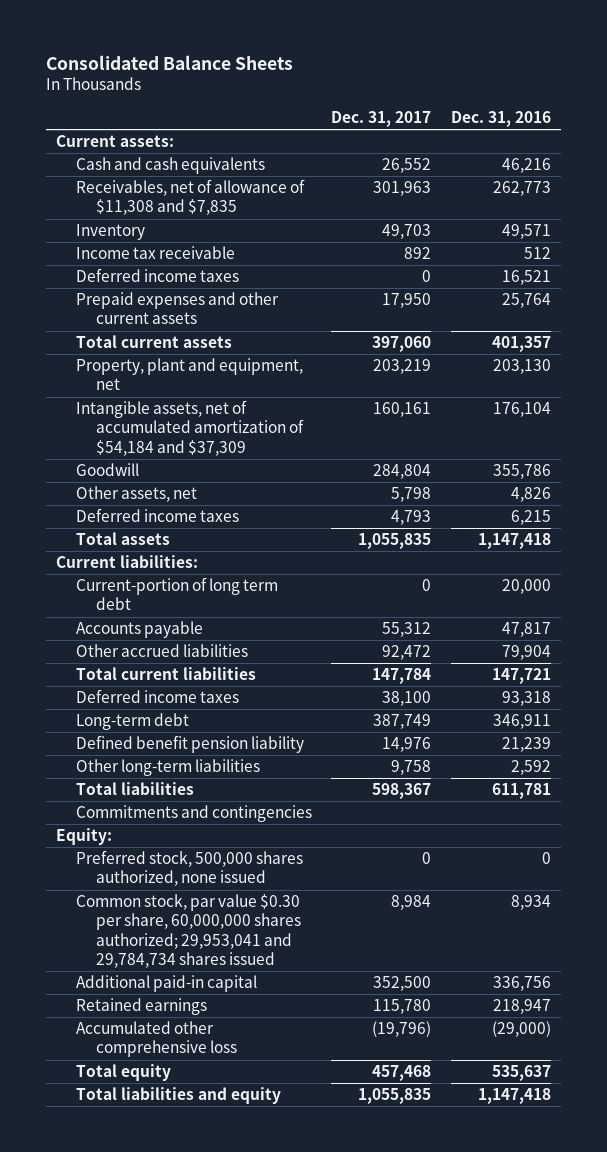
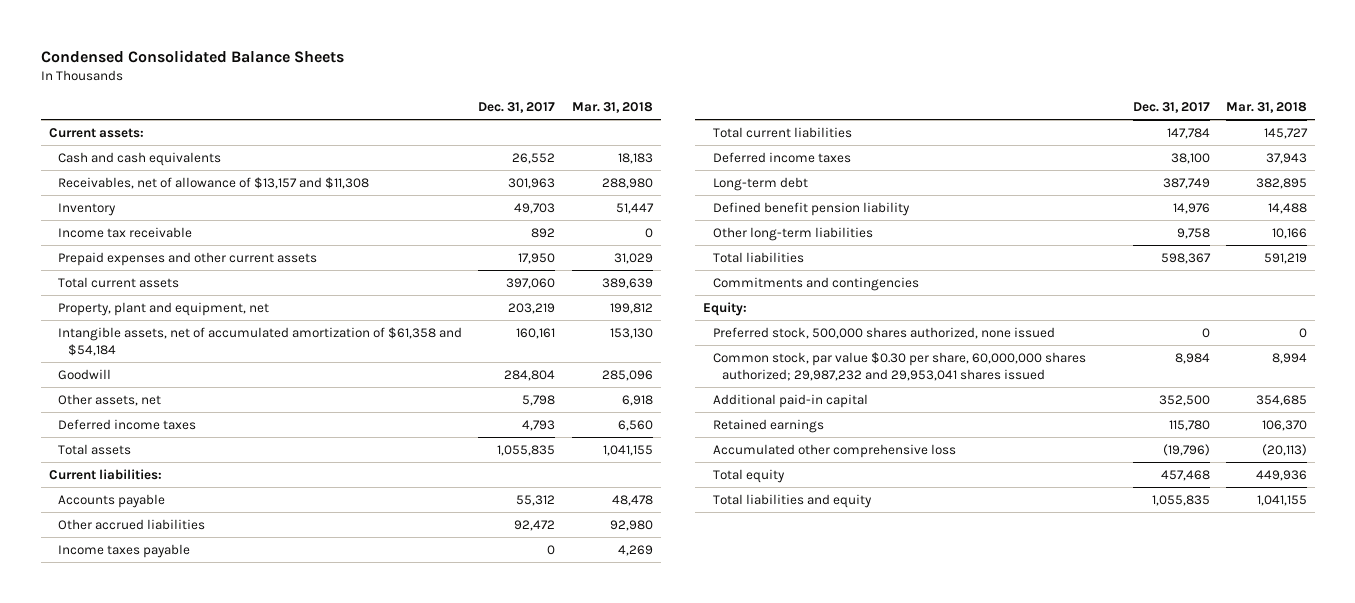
- Consolidated Balance Sheets
+ Condensed Consolidated Balance Sheets
- | Dec. 31, 2017 | Dec. 31, 2016
+ | Dec. 31, 2017 | Mar. 31, 2018
- Receivables, net of allowance of $11,308 and $7,835 | 301,963 | 262,773
+ Receivables, net of allowance of $13,157 and $11,308 | 301,963 | 288,980
- Deferred income taxes | 0 | 16,521
- Intangible assets, net of accumulated amortization of $54,184 and $37,309 | 160,161 | 176,104
+ Intangible assets, net of accumulated amortization of $61,358 and $54,184 | 160,161 | 153,130
- Current-portion of long term debt | 0 | 20,000
+ Income taxes payable | 0 | 4,269
- Common stock, par value $0.30 per share, 60,000,000 shares authorized; 29,953,041 and 29,784,734 shares issued | 8,984 | 8,934
+ Common stock, par value $0.30 per share, 60,000,000 shares authorized; 29,987,232 and 29,953,041 shares issued | 8,984 | 8,994

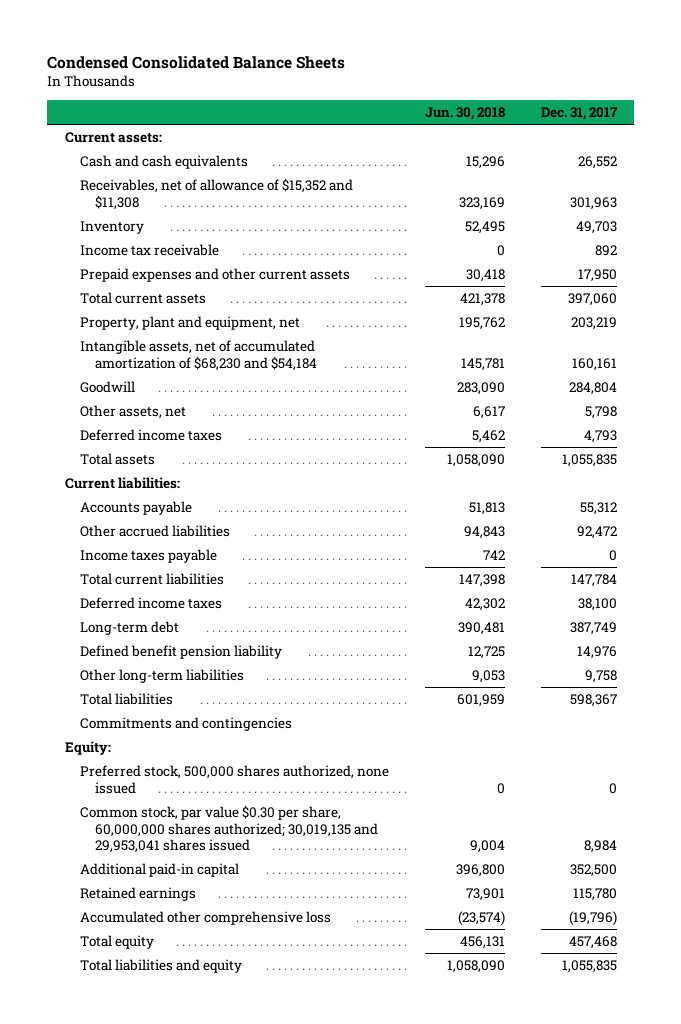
- | Dec. 31, 2017 | Mar. 31, 2018
+ | Jun. 30, 2018 | Dec. 31, 2017
- Receivables, net of allowance of $13,157 and $11,308 | 301,963 | 288,980
+ Receivables, net of allowance of $15,352 and $11,308 | 323,169 | 301,963
- Intangible assets, net of accumulated amortization of $61,358 and $54,184 | 160,161 | 153,130
+ Intangible assets, net of accumulated amortization of $68,230 and $54,184 | 145,781 | 160,161
- Common stock, par value $0.30 per share, 60,000,000 shares authorized; 29,987,232 and 29,953,041 shares issued | 8,984 | 8,994
+ Common stock, par value $0.30 per share, 60,000,000 shares authorized; 30,019,135 and 29,953,041 shares issued | 9,004 | 8,984

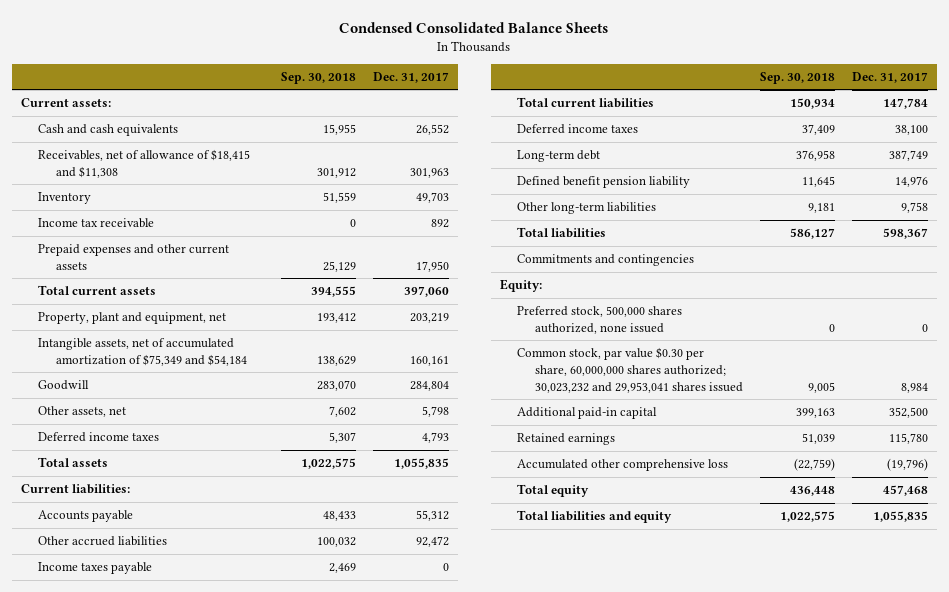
- | Jun. 30, 2018 | Dec. 31, 2017
+ | Sep. 30, 2018 | Dec. 31, 2017
- Receivables, net of allowance of $15,352 and $11,308 | 323,169 | 301,963
+ Receivables, net of allowance of $18,415 and $11,308 | 301,912 | 301,963
- Intangible assets, net of accumulated amortization of $68,230 and $54,184 | 145,781 | 160,161
+ Intangible assets, net of accumulated amortization of $75,349 and $54,184 | 138,629 | 160,161
- Common stock, par value $0.30 per share, 60,000,000 shares authorized; 30,019,135 and 29,953,041 shares issued | 9,004 | 8,984
+ Common stock, par value $0.30 per share, 60,000,000 shares authorized; 30,023,232 and 29,953,041 shares issued | 9,005 | 8,984

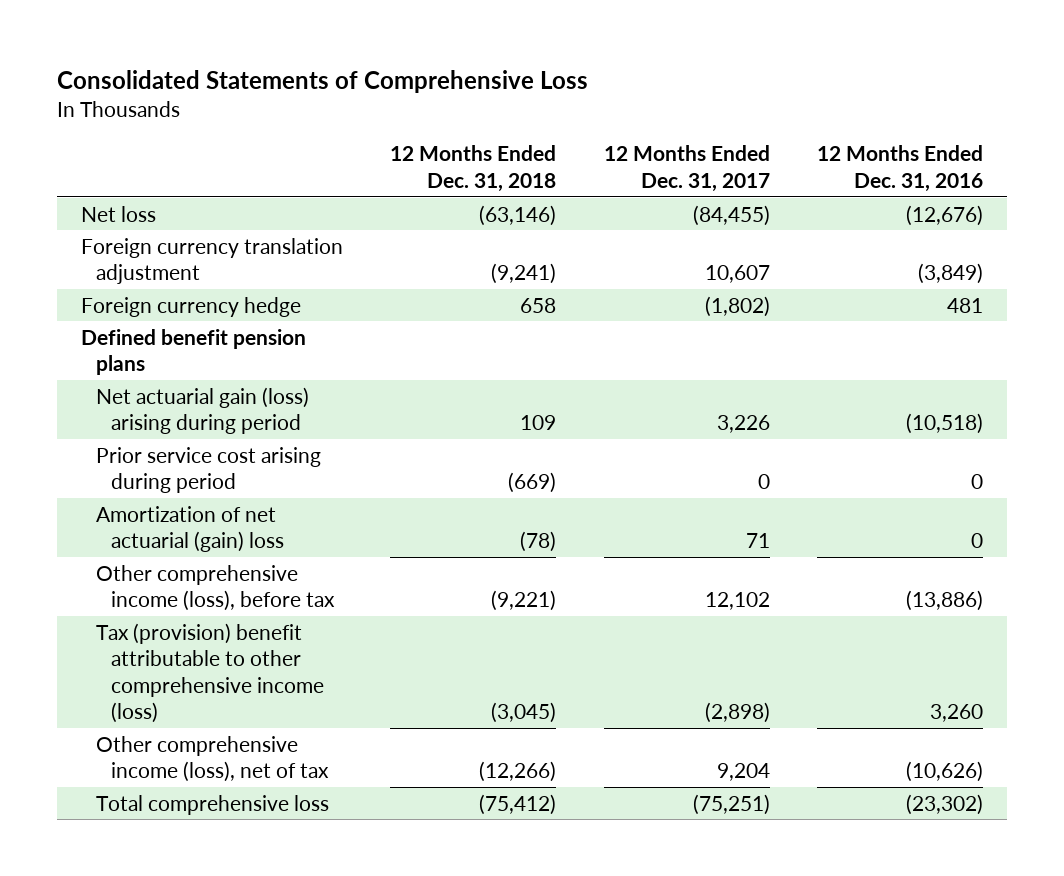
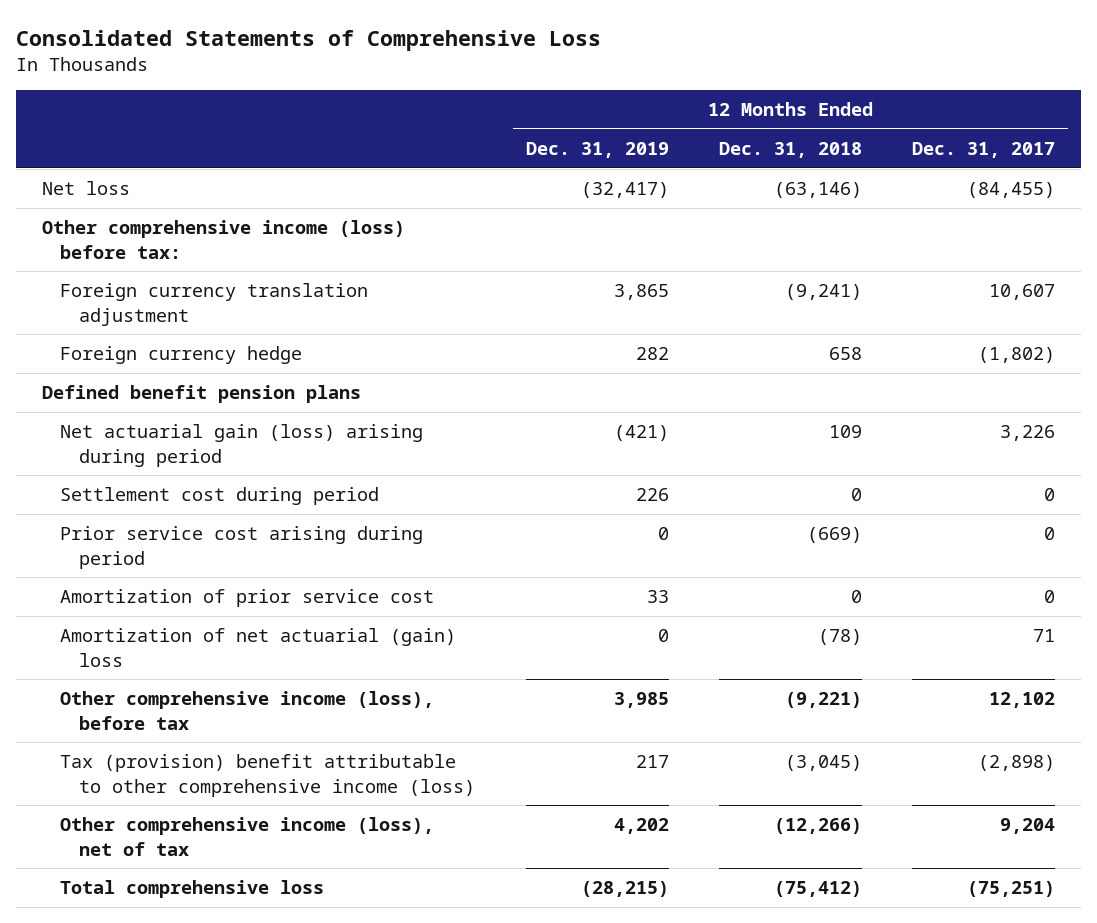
- | 12 Months Ended Dec. 31, 2018 | 12 Months Ended Dec. 31, 2017 | 12 Months Ended Dec. 31, 2016
+ | 12 Months Ended Dec. 31, 2019 | 12 Months Ended Dec. 31, 2018 | 12 Months Ended Dec. 31, 2017
+ Other comprehensive income (loss) before tax:
+ Settlement cost during period | 226 | 0 | 0
+ Amortization of prior service cost | 33 | 0 | 0

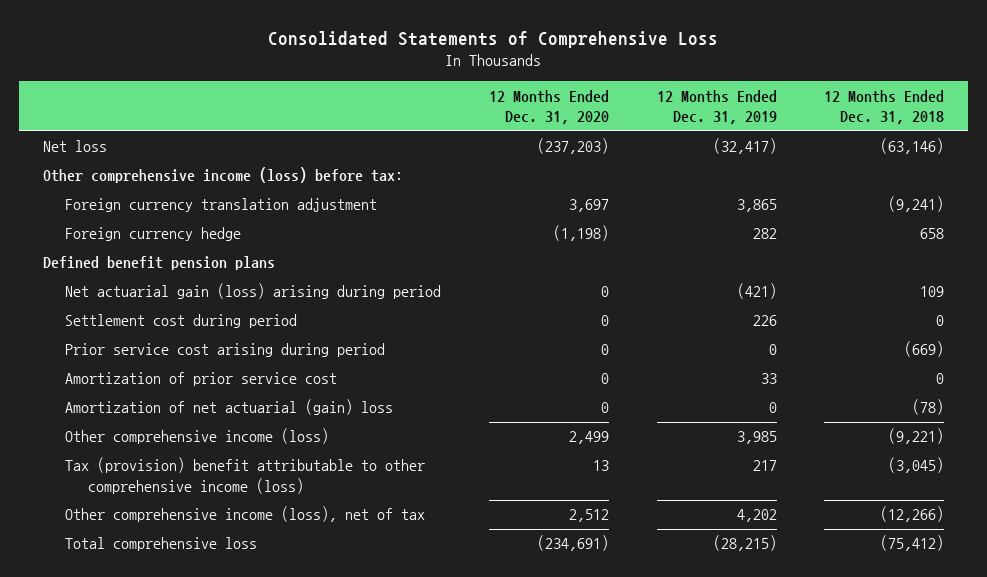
- | 12 Months Ended Dec. 31, 2019 | 12 Months Ended Dec. 31, 2018 | 12 Months Ended Dec. 31, 2017
+ | 12 Months Ended Dec. 31, 2020 | 12 Months Ended Dec. 31, 2019 | 12 Months Ended Dec. 31, 2018
- Other comprehensive income (loss), before tax | 3,985 | (9,221) | 12,102
+ Other comprehensive income (loss) | 2,499 | 3,985 | (9,221)

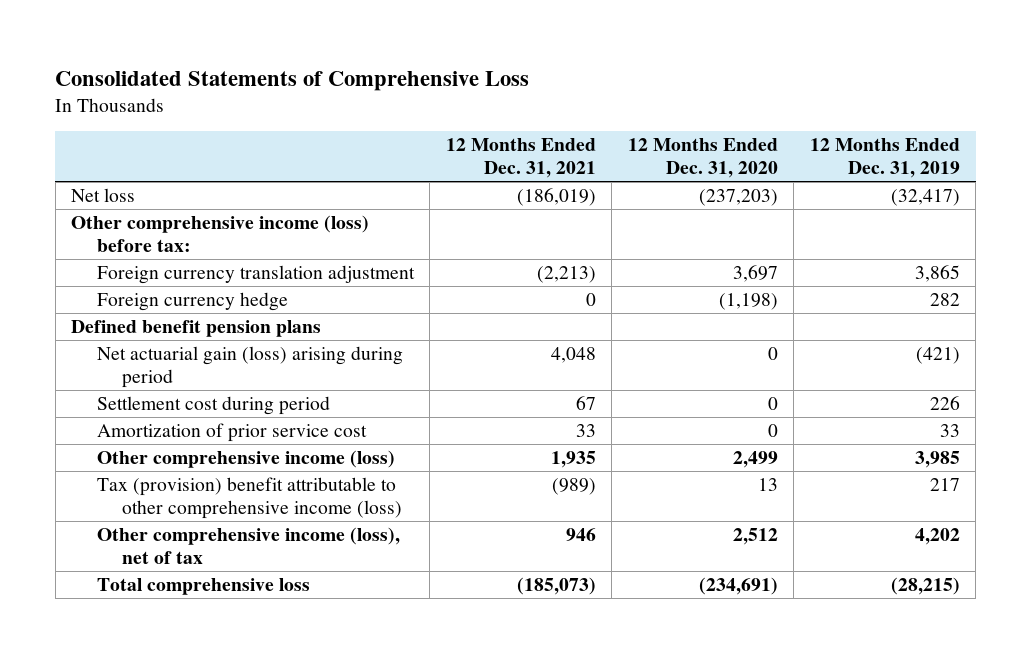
- | 12 Months Ended Dec. 31, 2020 | 12 Months Ended Dec. 31, 2019 | 12 Months Ended Dec. 31, 2018
+ | 12 Months Ended Dec. 31, 2021 | 12 Months Ended Dec. 31, 2020 | 12 Months Ended Dec. 31, 2019
- Prior service cost arising during period | 0 | 0 | (669)
- Amortization of net actuarial (gain) loss | 0 | 0 | (78)

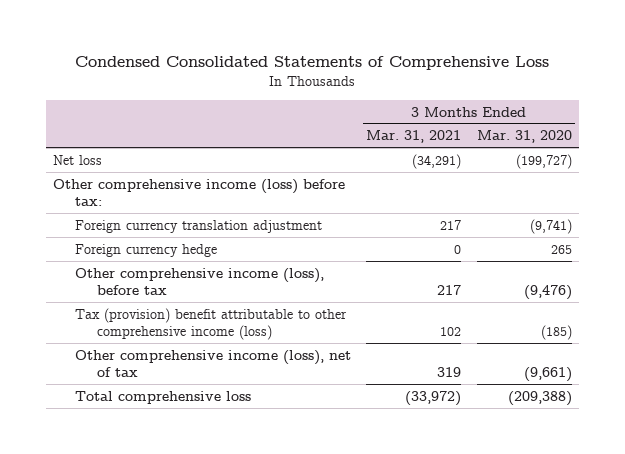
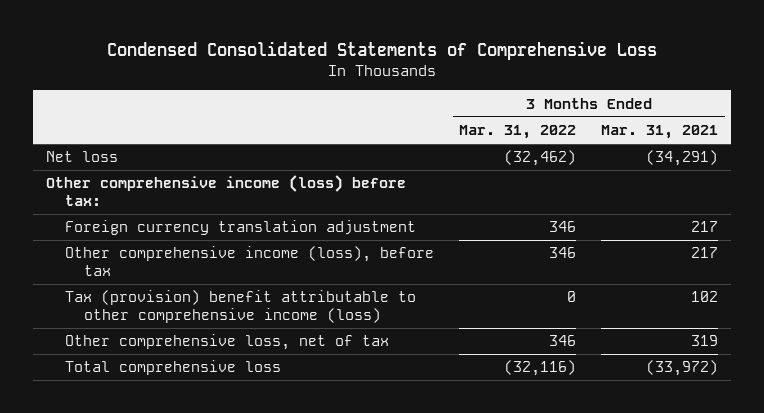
- | 3 Months Ended Mar. 31, 2021 | 3 Months Ended Mar. 31, 2020
+ | 3 Months Ended Mar. 31, 2022 | 3 Months Ended Mar. 31, 2021
- Foreign currency hedge | 0 | 265
- Other comprehensive income (loss), net of tax | 319 | (9,661)
+ Other comprehensive loss, net of tax | 346 | 319

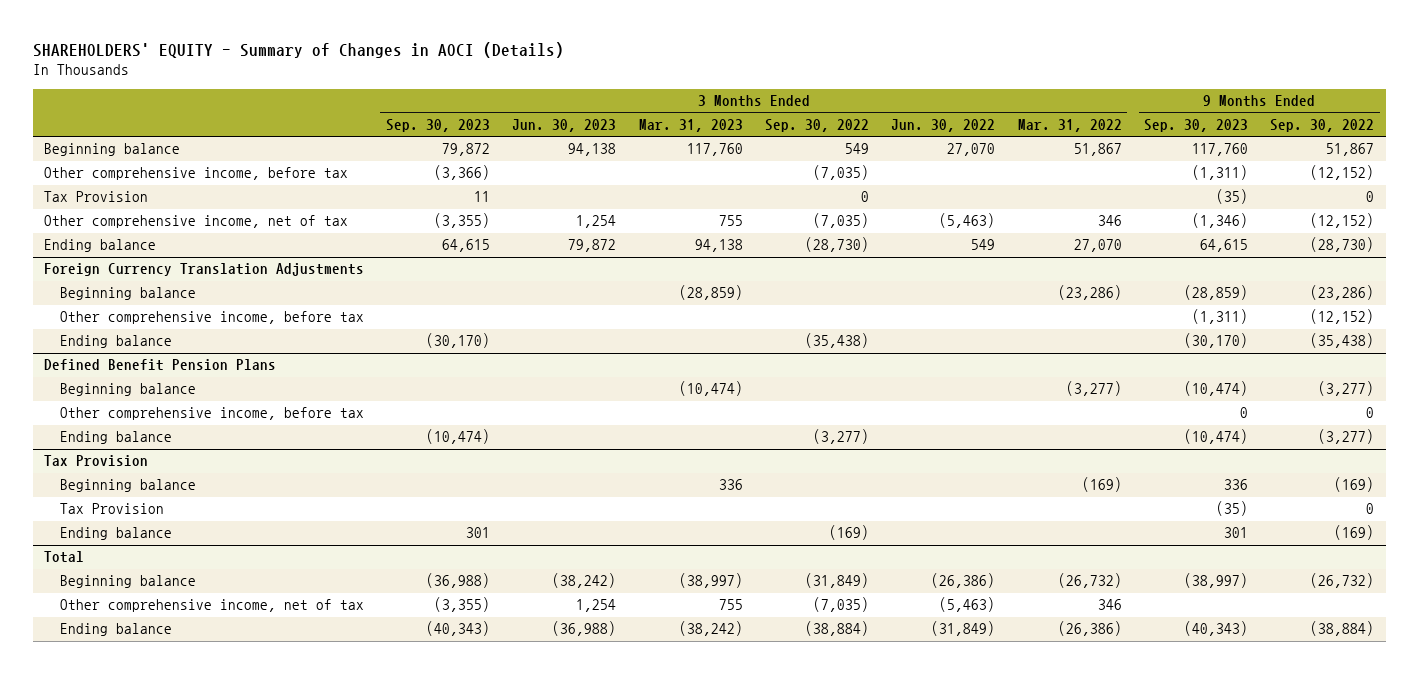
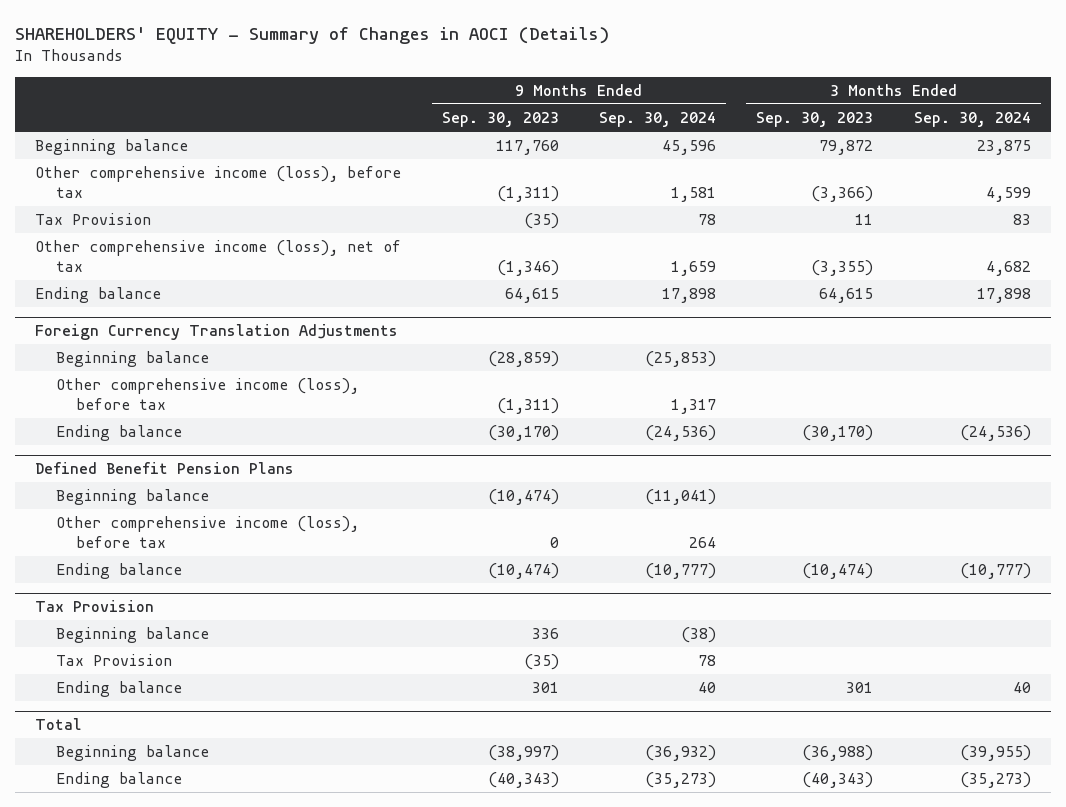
- | 3 Months Ended Sep. 30, 2023 | 3 Months Ended Jun. 30, 2023 | 3 Months Ended Mar. 31, 2023 | 3 Months Ended Sep. 30, 2022 | 3 Months Ended Jun. 30, 2022 | 3 Months Ended Mar. 31, 2022 | 9 Months Ended Sep. 30, 2023 | 9 Months Ended Sep. 30, 2022
+ | 9 Months Ended Sep. 30, 2023 | 9 Months Ended Sep. 30, 2024 | 3 Months Ended Sep. 30, 2023 | 3 Months Ended Sep. 30, 2024
- Other comprehensive income, before tax | (3,366) | | | (7,035) | | | (1,311) | (12,152)
+ Other comprehensive income (loss), before tax | (1,311) | 1,581 | (3,366) | 4,599
- Other comprehensive income, net of tax | (3,355) | 1,254 | 755 | (7,035) | (5,463) | 346 | (1,346) | (12,152)
+ Other comprehensive income (loss), net of tax | (1,346) | 1,659 | (3,355) | 4,682
@ Foreign Currency Translation Adjustments
- Other comprehensive income, before tax | | | | | | | (1,311) | (12,152)
+ Other comprehensive income (loss), before tax | (1,311) | 1,317 | |
@ Defined Benefit Pension Plans
- Other comprehensive income, before tax | | | | | | | 0 | 0
+ Other comprehensive income (loss), before tax | 0 | 264 | |
@ Total
- Other comprehensive income, net of tax | (3,355) | 1,254 | 755 | (7,035) | (5,463) | 346 | |

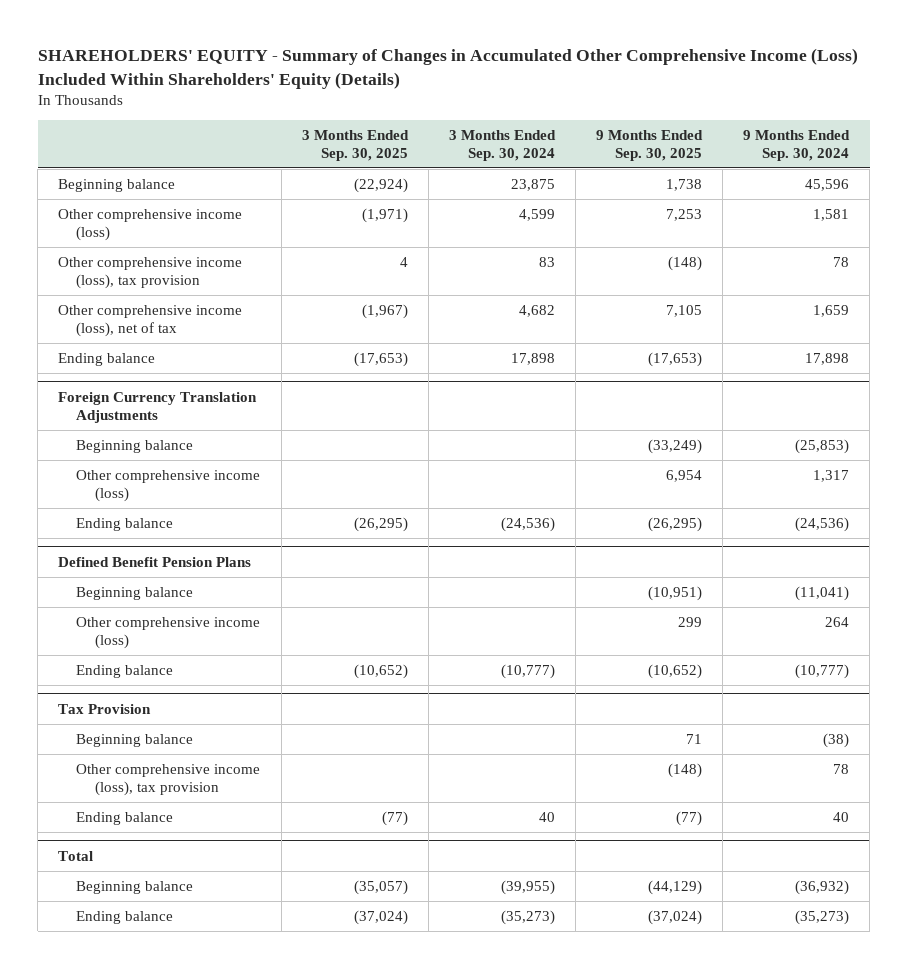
- SHAREHOLDERS' EQUITY - Summary of Changes in AOCI (Details)
+ SHAREHOLDERS' EQUITY - Summary of Changes in Accumulated Other Comprehensive Income (Loss) Included Within Shareholders' Equity (Details)
- | 9 Months Ended Sep. 30, 2023 | 9 Months Ended Sep. 30, 2024 | 3 Months Ended Sep. 30, 2023 | 3 Months Ended Sep. 30, 2024
+ | 3 Months Ended Sep. 30, 2025 | 3 Months Ended Sep. 30, 2024 | 9 Months Ended Sep. 30, 2025 | 9 Months Ended Sep. 30, 2024
- Other comprehensive income (loss), before tax | (1,311) | 1,581 | (3,366) | 4,599
- Tax Provision | (35) | 78 | 11 | 83
+ Other comprehensive income (loss) | (1,971) | 4,599 | 7,253 | 1,581
+ Other comprehensive income (loss), tax provision | 4 | 83 | (148) | 78
@ Foreign Currency Translation Adjustments
- Other comprehensive income (loss), before tax | (1,311) | 1,317 | |
+ Other comprehensive income (loss) | | | 6,954 | 1,317
@ Defined Benefit Pension Plans
- Other comprehensive income (loss), before tax | 0 | 264 | |
+ Other comprehensive income (loss) | | | 299 | 264
@ Tax Provision
- Tax Provision | (35) | 78 | |
+ Other comprehensive income (loss), tax provision | | | (148) | 78

